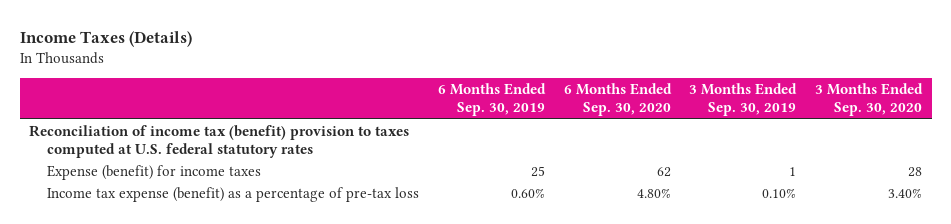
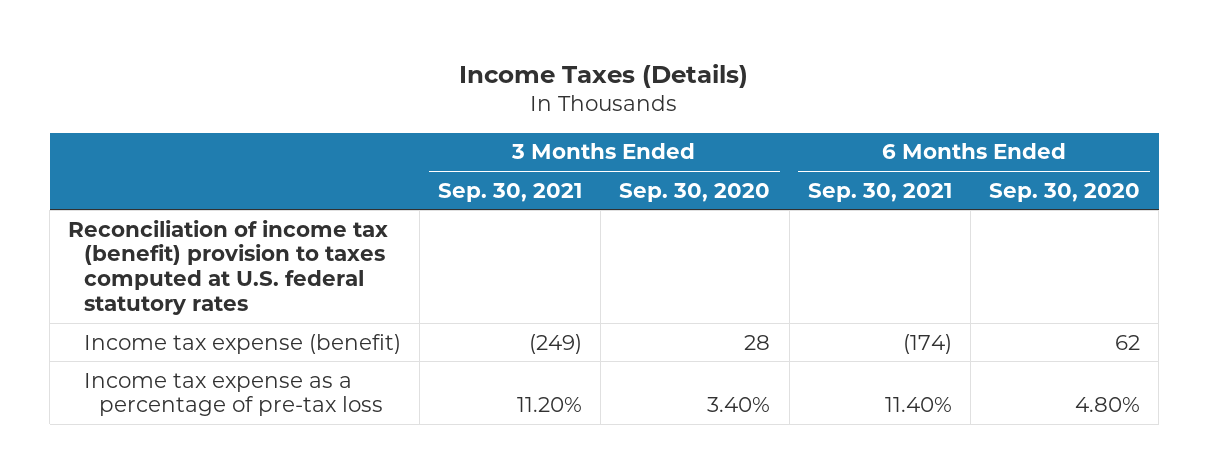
- | 6 Months Ended Sep. 30, 2019 | 6 Months Ended Sep. 30, 2020 | 3 Months Ended Sep. 30, 2019 | 3 Months Ended Sep. 30, 2020
+ | 3 Months Ended Sep. 30, 2021 | 3 Months Ended Sep. 30, 2020 | 6 Months Ended Sep. 30, 2021 | 6 Months Ended Sep. 30, 2020
- Expense (benefit) for income taxes | 25 | 62 | 1 | 28
- Income tax expense (benefit) as a percentage of pre-tax loss | 0.60% | 4.80% | 0.10% | 3.40%
+ Income tax expense (benefit) | (249) | 28 | (174) | 62
+ Income tax expense as a percentage of pre-tax loss | 11.20% | 3.40% | 11.40% | 4.80%

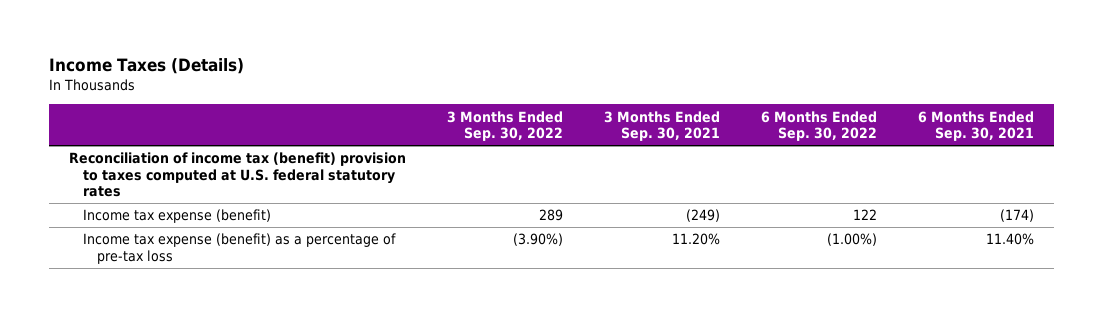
- | 3 Months Ended Sep. 30, 2021 | 3 Months Ended Sep. 30, 2020 | 6 Months Ended Sep. 30, 2021 | 6 Months Ended Sep. 30, 2020
+ | 3 Months Ended Sep. 30, 2022 | 3 Months Ended Sep. 30, 2021 | 6 Months Ended Sep. 30, 2022 | 6 Months Ended Sep. 30, 2021
- Income tax expense as a percentage of pre-tax loss | 11.20% | 3.40% | 11.40% | 4.80%
+ Income tax expense (benefit) as a percentage of pre-tax loss | (3.90%) | 11.20% | (1.00%) | 11.40%

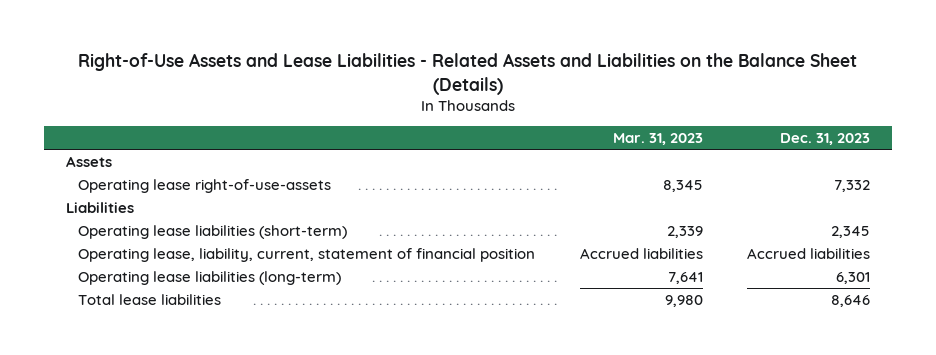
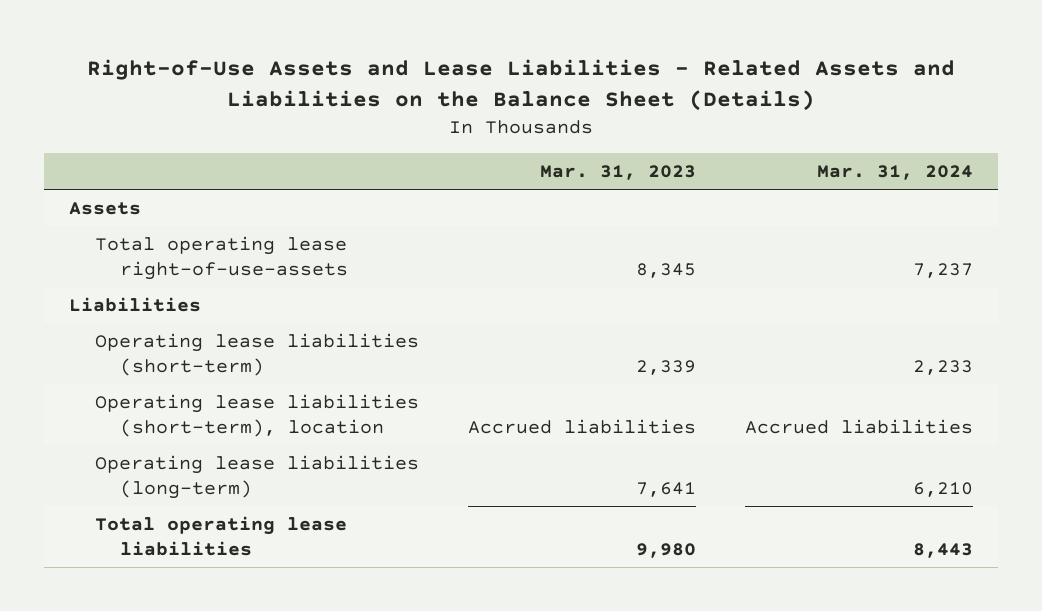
- | Mar. 31, 2023 | Dec. 31, 2023
+ | Mar. 31, 2023 | Mar. 31, 2024
- Operating lease right-of-use-assets | 8,345 | 7,332
+ Total operating lease right-of-use-assets | 8,345 | 7,237
- Operating lease, liability, current, statement of financial position | Accrued liabilities | Accrued liabilities
+ Operating lease liabilities (short-term), location | Accrued liabilities | Accrued liabilities
- Total lease liabilities | 9,980 | 8,646
+ Total operating lease liabilities | 9,980 | 8,443

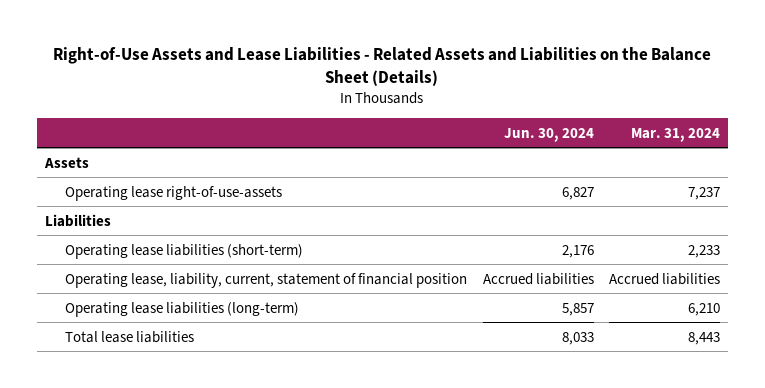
- | Mar. 31, 2023 | Mar. 31, 2024
+ | Jun. 30, 2024 | Mar. 31, 2024
- Total operating lease right-of-use-assets | 8,345 | 7,237
+ Operating lease right-of-use-assets | 6,827 | 7,237
- Operating lease liabilities (short-term), location | Accrued liabilities | Accrued liabilities
+ Operating lease, liability, current, statement of financial position | Accrued liabilities | Accrued liabilities
- Total operating lease liabilities | 9,980 | 8,443
+ Total lease liabilities | 8,033 | 8,443

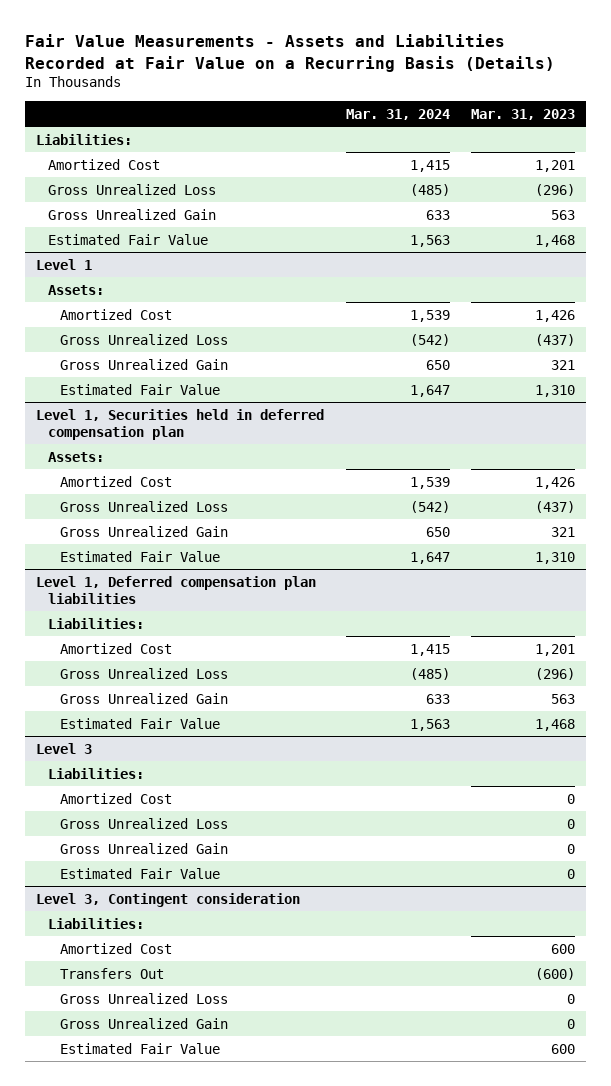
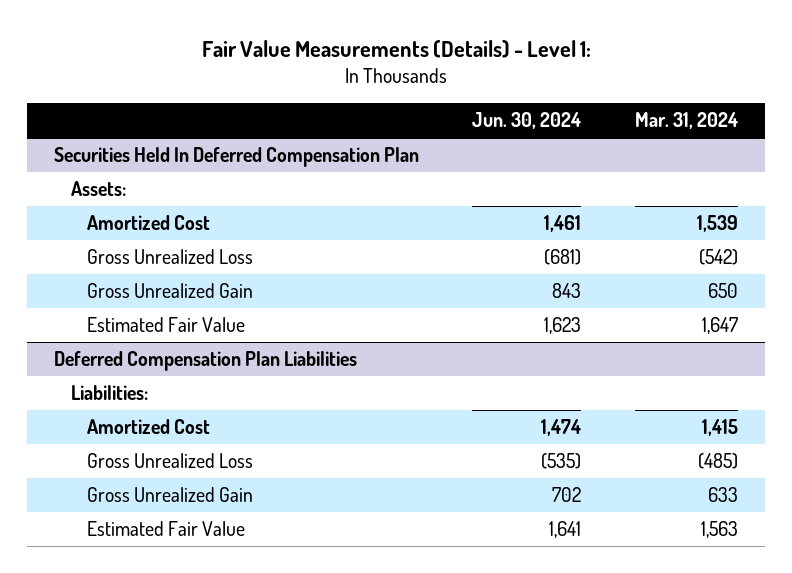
- Fair Value Measurements - Assets and Liabilities Recorded at Fair Value on a Recurring Basis (Details)
+ Fair Value Measurements (Details) - Level 1:
- | Mar. 31, 2024 | Mar. 31, 2023
+ | Jun. 30, 2024 | Mar. 31, 2024
- Liabilities:
- Amortized Cost | 1,415 | 1,201
- Gross Unrealized Loss | (485) | (296)
- Gross Unrealized Gain | 633 | 563
- Estimated Fair Value | 1,563 | 1,468
- Level 1
- Assets:
- Amortized Cost | 1,539 | 1,426
- Gross Unrealized Loss | (542) | (437)
- Gross Unrealized Gain | 650 | 321
- Estimated Fair Value | 1,647 | 1,310
- Level 1, Securities held in deferred compensation plan
+ Securities Held In Deferred Compensation Plan
- Level 1, Deferred compensation plan liabilities
+ Deferred Compensation Plan Liabilities
- Level 3
- Liabilities:
- Amortized Cost | | 0
- Gross Unrealized Loss | | 0
- Gross Unrealized Gain | | 0
- Estimated Fair Value | | 0
- Level 3, Contingent consideration
- Liabilities:
- Amortized Cost | | 600
- Transfers Out | | (600)
- Gross Unrealized Loss | | 0
- Gross Unrealized Gain | | 0
- Estimated Fair Value | | 600

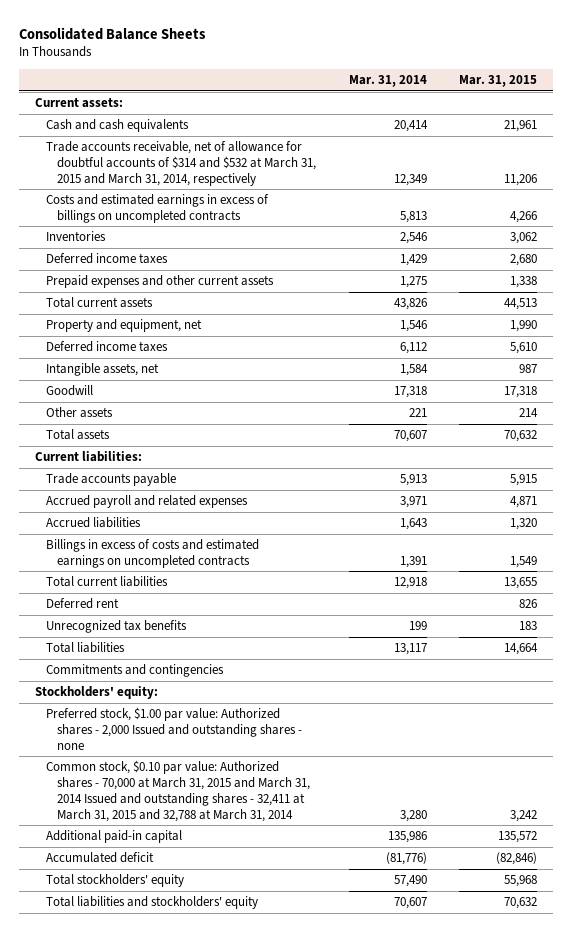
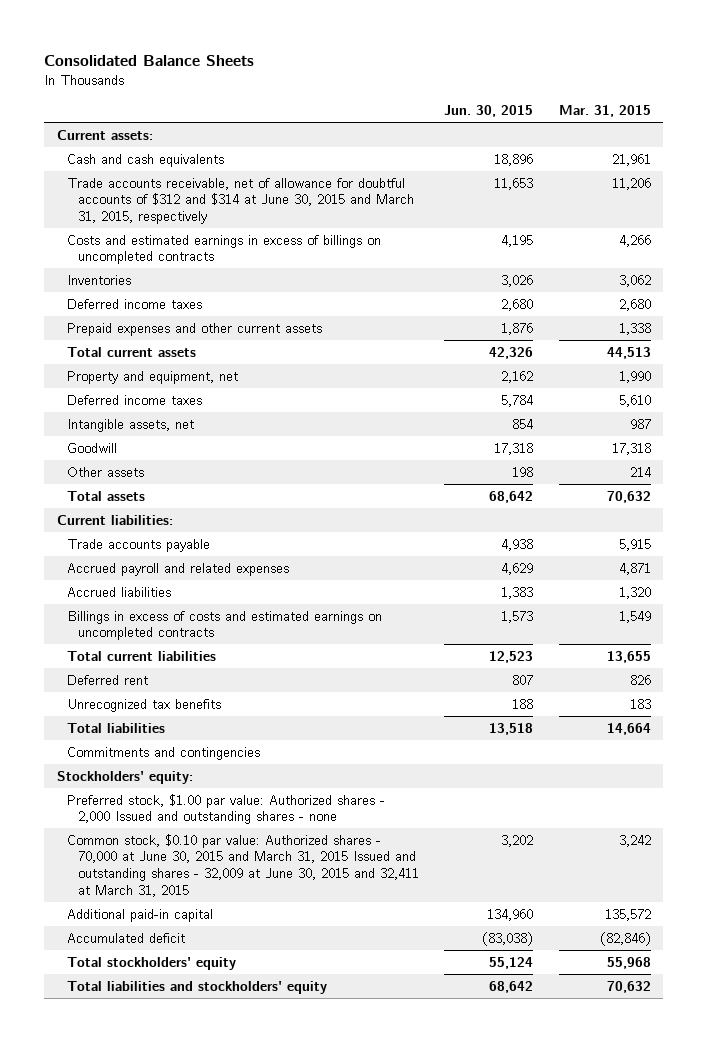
- | Mar. 31, 2014 | Mar. 31, 2015
+ | Jun. 30, 2015 | Mar. 31, 2015
- Trade accounts receivable, net of allowance for doubtful accounts of $314 and $532 at March 31, 2015 and March 31, 2014, respectively | 12,349 | 11,206
+ Trade accounts receivable, net of allowance for doubtful accounts of $312 and $314 at June 30, 2015 and March 31, 2015, respectively | 11,653 | 11,206
- Common stock, $0.10 par value: Authorized shares - 70,000 at March 31, 2015 and March 31, 2014 Issued and outstanding shares - 32,411 at March 31, 2015 and 32,788 at March 31, 2014 | 3,280 | 3,242
+ Common stock, $0.10 par value: Authorized shares - 70,000 at June 30, 2015 and March 31, 2015 Issued and outstanding shares - 32,009 at June 30, 2015 and 32,411 at March 31, 2015 | 3,202 | 3,242

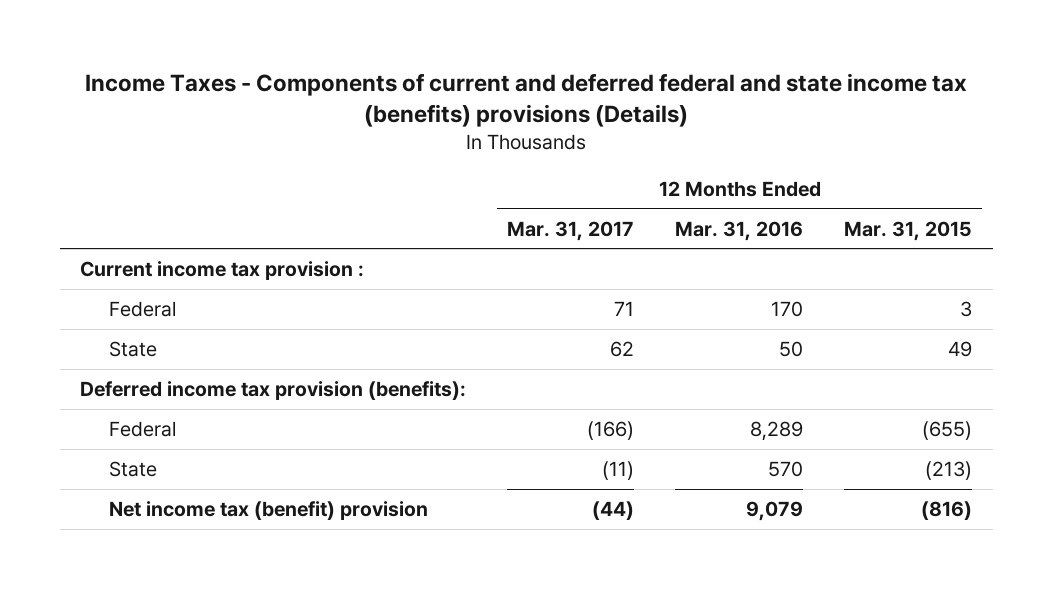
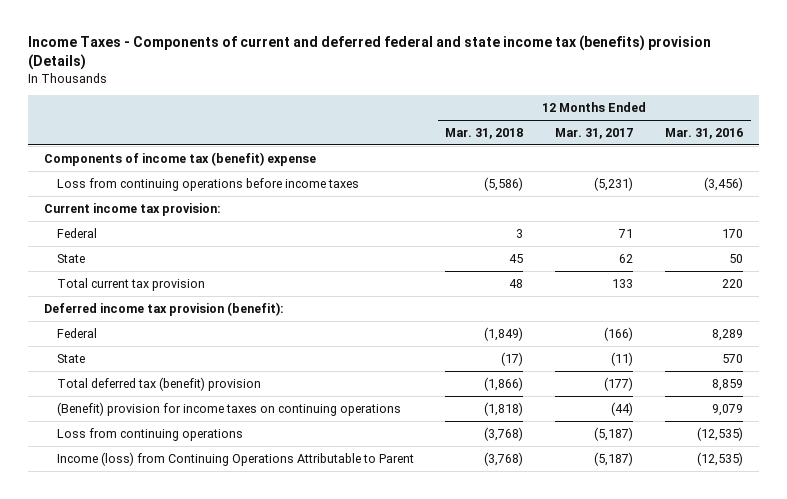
- Income Taxes - Components of current and deferred federal and state income tax (benefits) provisions (Details)
+ Income Taxes - Components of current and deferred federal and state income tax (benefits) provision (Details)
- | 12 Months Ended Mar. 31, 2017 | 12 Months Ended Mar. 31, 2016 | 12 Months Ended Mar. 31, 2015
+ | 12 Months Ended Mar. 31, 2018 | 12 Months Ended Mar. 31, 2017 | 12 Months Ended Mar. 31, 2016
- Current income tax provision :
+ Components of income tax (benefit) expense
+ Loss from continuing operations before income taxes | (5,586) | (5,231) | (3,456)
+ Current income tax provision:
- Deferred income tax provision (benefits):
+ Total current tax provision | 48 | 133 | 220
+ Deferred income tax provision (benefit):
- Net income tax (benefit) provision | (44) | 9,079 | (816)
+ Total deferred tax (benefit) provision | (1,866) | (177) | 8,859
+ (Benefit) provision for income taxes on continuing operations | (1,818) | (44) | 9,079
+ Loss from continuing operations | (3,768) | (5,187) | (12,535)
+ Income (loss) from Continuing Operations Attributable to Parent | (3,768) | (5,187) | (12,535)

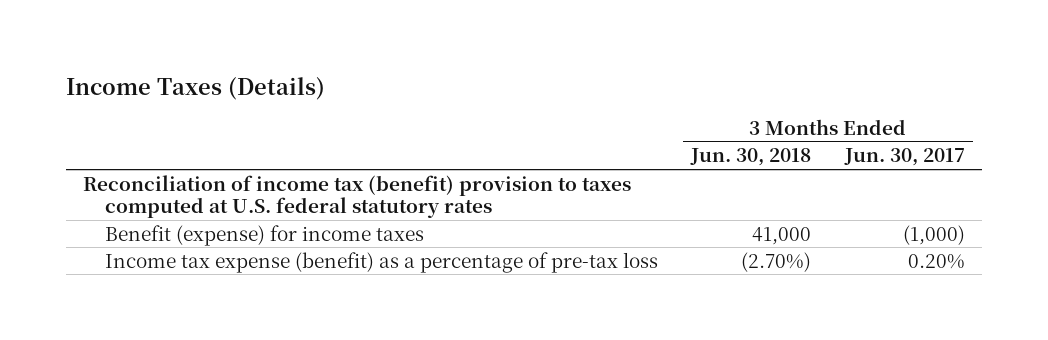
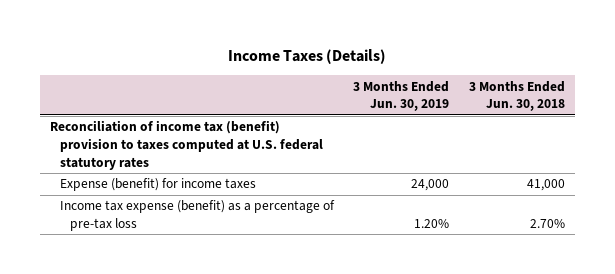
- | 3 Months Ended Jun. 30, 2018 | 3 Months Ended Jun. 30, 2017
+ | 3 Months Ended Jun. 30, 2019 | 3 Months Ended Jun. 30, 2018
- Benefit (expense) for income taxes | 41,000 | (1,000)
- Income tax expense (benefit) as a percentage of pre-tax loss | (2.70%) | 0.20%
+ Expense (benefit) for income taxes | 24,000 | 41,000
+ Income tax expense (benefit) as a percentage of pre-tax loss | 1.20% | 2.70%

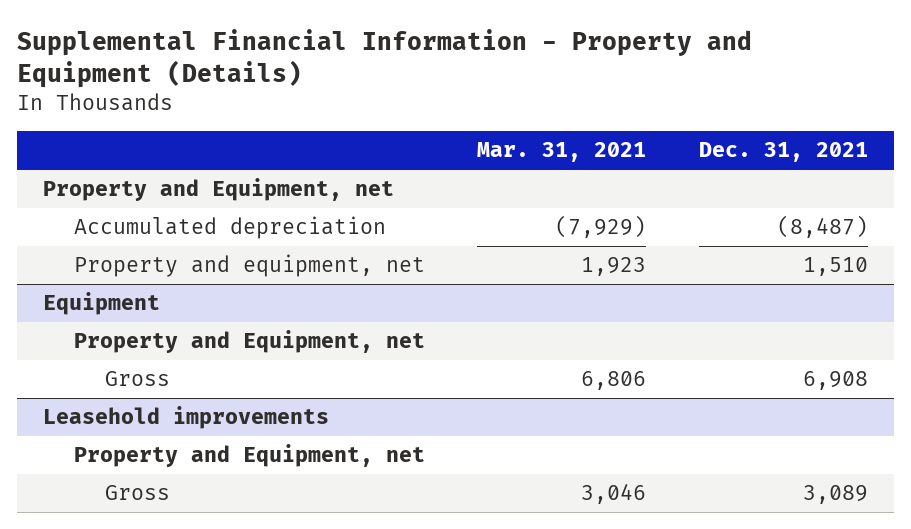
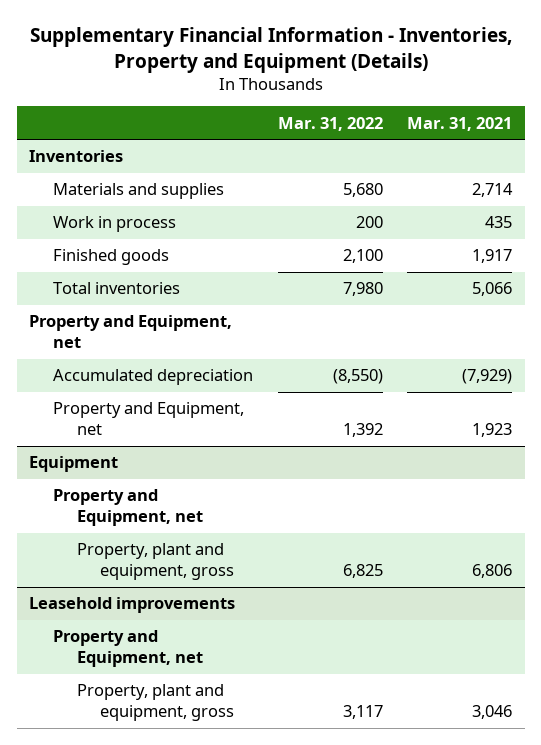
- Supplemental Financial Information - Property and Equipment (Details)
+ Supplementary Financial Information - Inventories, Property and Equipment (Details)
- | Mar. 31, 2021 | Dec. 31, 2021
+ | Mar. 31, 2022 | Mar. 31, 2021
+ Inventories
+ Materials and supplies | 5,680 | 2,714
+ Work in process | 200 | 435
+ Finished goods | 2,100 | 1,917
+ Total inventories | 7,980 | 5,066
- Property and equipment, net | 1,923 | 1,510
+ Property and Equipment, net | 1,392 | 1,923
@ Equipment
- Gross | 6,806 | 6,908
+ Property, plant and equipment, gross | 6,825 | 6,806
@ Leasehold improvements
- Gross | 3,046 | 3,089
+ Property, plant and equipment, gross | 3,117 | 3,046

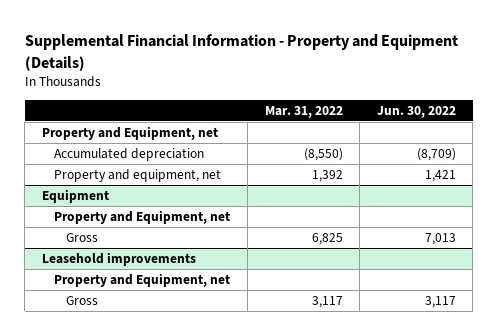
- Supplementary Financial Information - Inventories, Property and Equipment (Details)
+ Supplemental Financial Information - Property and Equipment (Details)
- | Mar. 31, 2022 | Mar. 31, 2021
+ | Mar. 31, 2022 | Jun. 30, 2022
- Inventories
- Materials and supplies | 5,680 | 2,714
- Work in process | 200 | 435
- Finished goods | 2,100 | 1,917
- Total inventories | 7,980 | 5,066
- Property and Equipment, net | 1,392 | 1,923
+ Property and equipment, net | 1,392 | 1,421
@ Equipment
- Property, plant and equipment, gross | 6,825 | 6,806
+ Gross | 6,825 | 7,013
@ Leasehold improvements
- Property, plant and equipment, gross | 3,117 | 3,046
+ Gross | 3,117 | 3,117

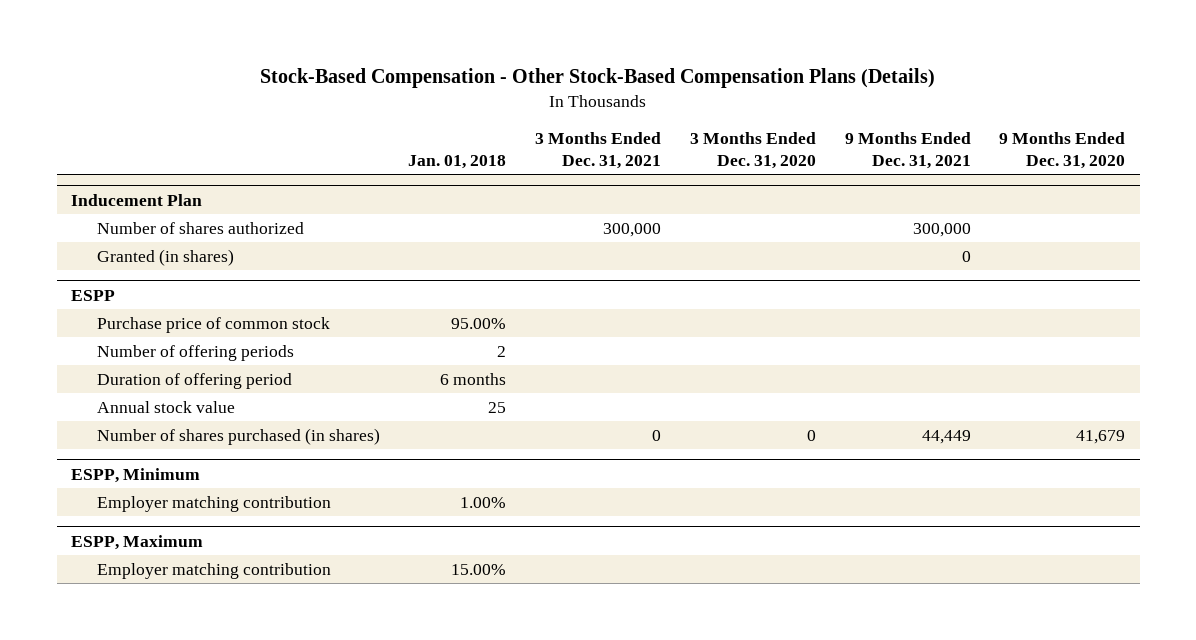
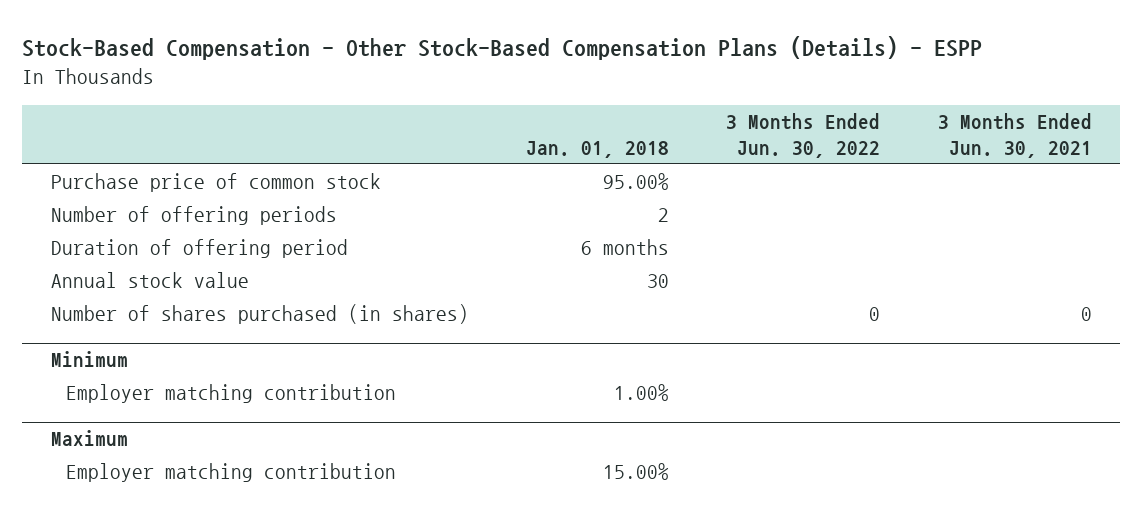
- Stock-Based Compensation - Other Stock-Based Compensation Plans (Details)
+ Stock-Based Compensation - Other Stock-Based Compensation Plans (Details) - ESPP
- | Jan. 01, 2018 | 3 Months Ended Dec. 31, 2021 | 3 Months Ended Dec. 31, 2020 | 9 Months Ended Dec. 31, 2021 | 9 Months Ended Dec. 31, 2020
+ | Jan. 01, 2018 | 3 Months Ended Jun. 30, 2022 | 3 Months Ended Jun. 30, 2021
- Inducement Plan
- Number of shares authorized | | 300,000 | | 300,000 |
- Granted (in shares) | | | | 0 |
- ESPP
- Annual stock value | 25 | | | |
+ Annual stock value | 30 | |
- ESPP, Minimum
+ Minimum
- ESPP, Maximum
+ Maximum

